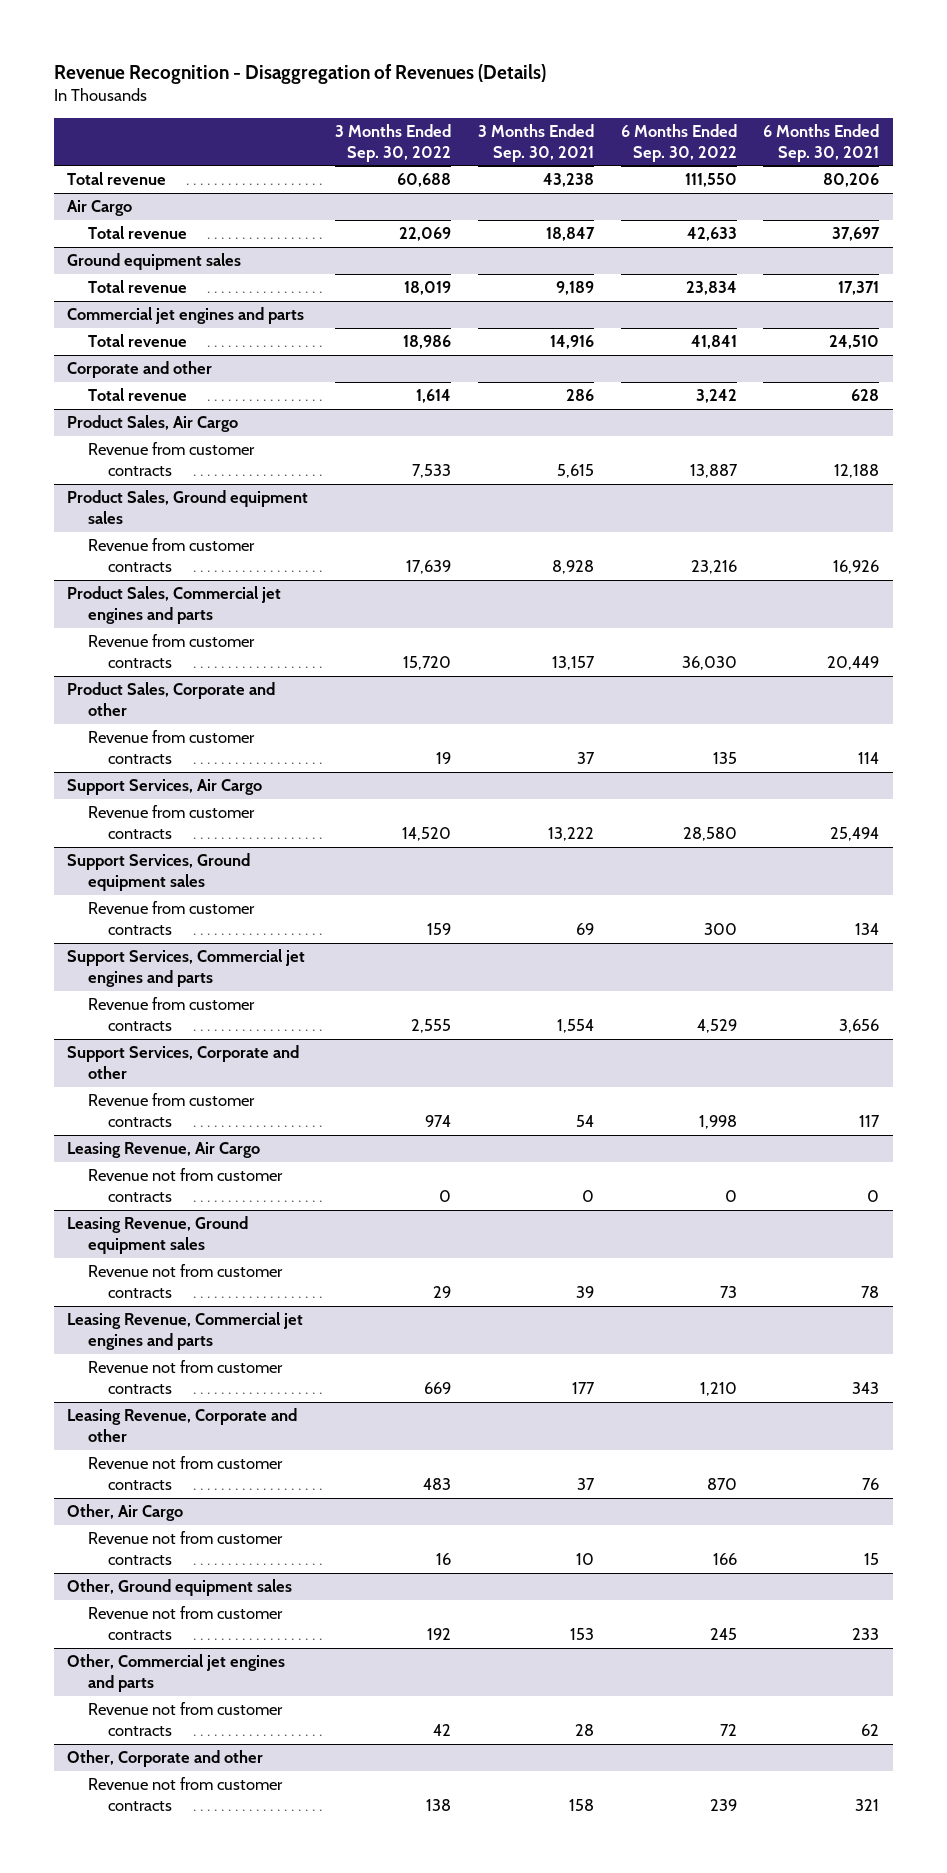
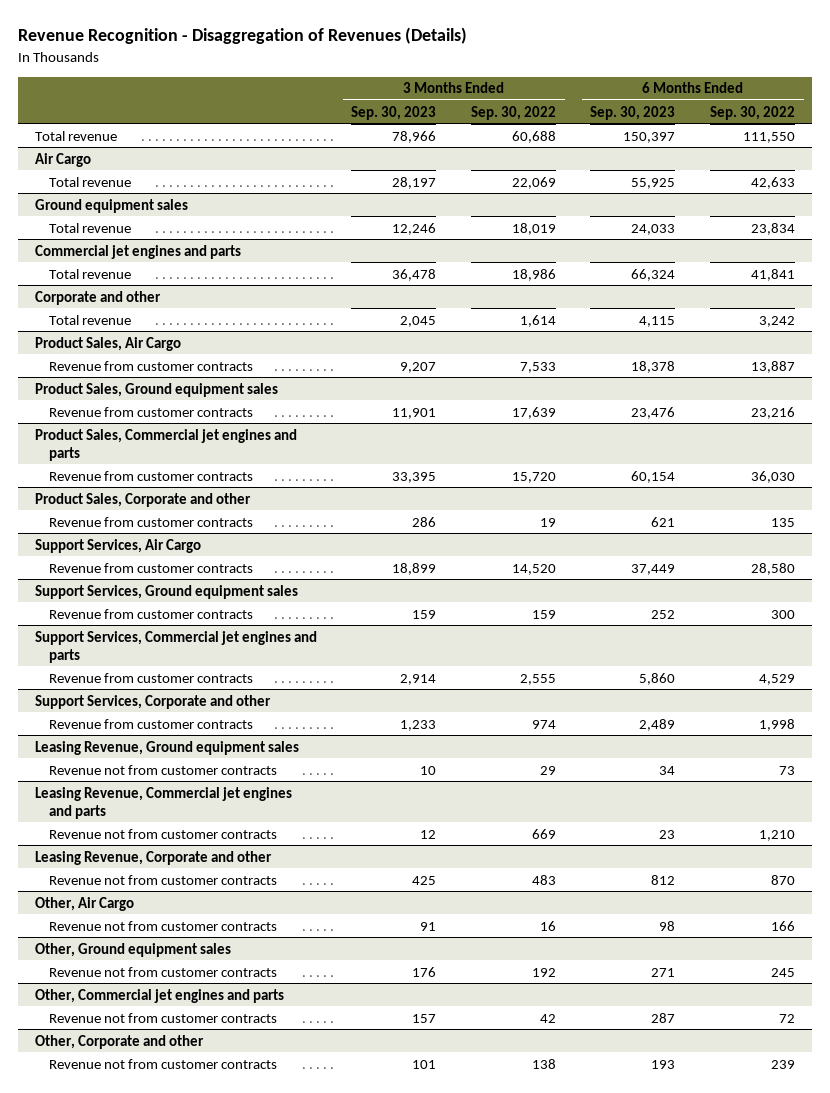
- | 3 Months Ended Sep. 30, 2022 | 3 Months Ended Sep. 30, 2021 | 6 Months Ended Sep. 30, 2022 | 6 Months Ended Sep. 30, 2021
+ | 3 Months Ended Sep. 30, 2023 | 3 Months Ended Sep. 30, 2022 | 6 Months Ended Sep. 30, 2023 | 6 Months Ended Sep. 30, 2022
- Leasing Revenue, Air Cargo
- Revenue not from customer contracts | 0 | 0 | 0 | 0

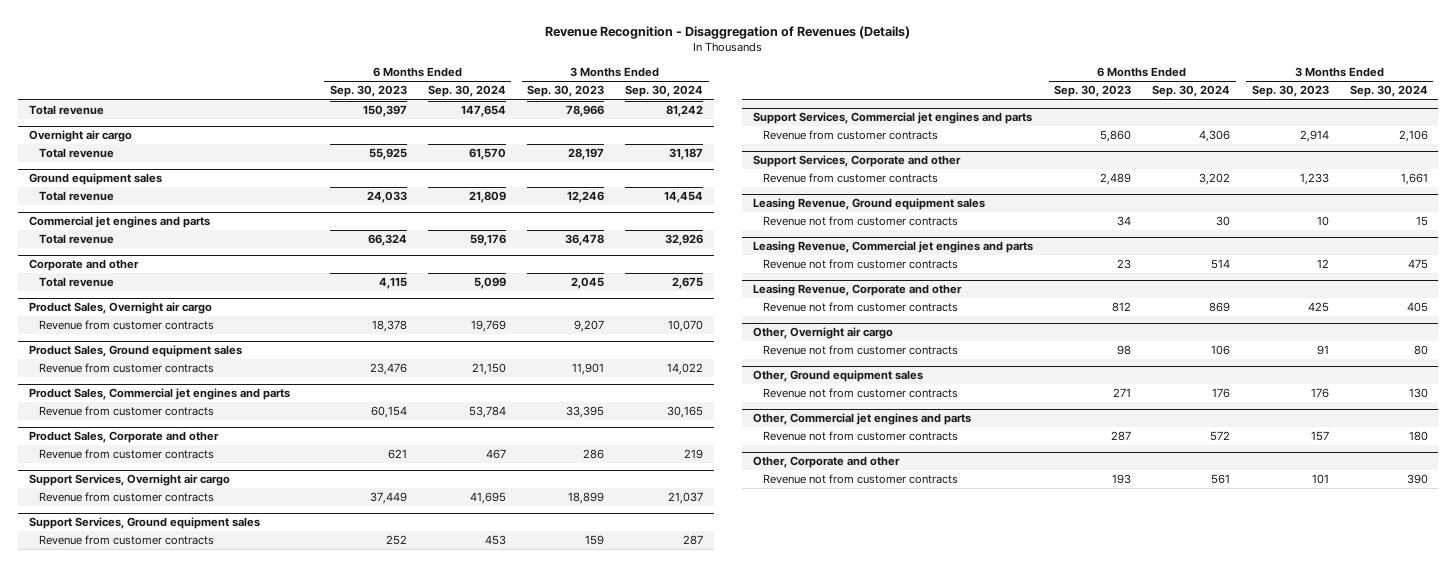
- | 3 Months Ended Sep. 30, 2023 | 3 Months Ended Sep. 30, 2022 | 6 Months Ended Sep. 30, 2023 | 6 Months Ended Sep. 30, 2022
+ | 6 Months Ended Sep. 30, 2023 | 6 Months Ended Sep. 30, 2024 | 3 Months Ended Sep. 30, 2023 | 3 Months Ended Sep. 30, 2024
- Air Cargo
+ Overnight air cargo
- Product Sales, Air Cargo
+ Product Sales, Overnight air cargo
- Support Services, Air Cargo
+ Support Services, Overnight air cargo
- Other, Air Cargo
+ Other, Overnight air cargo

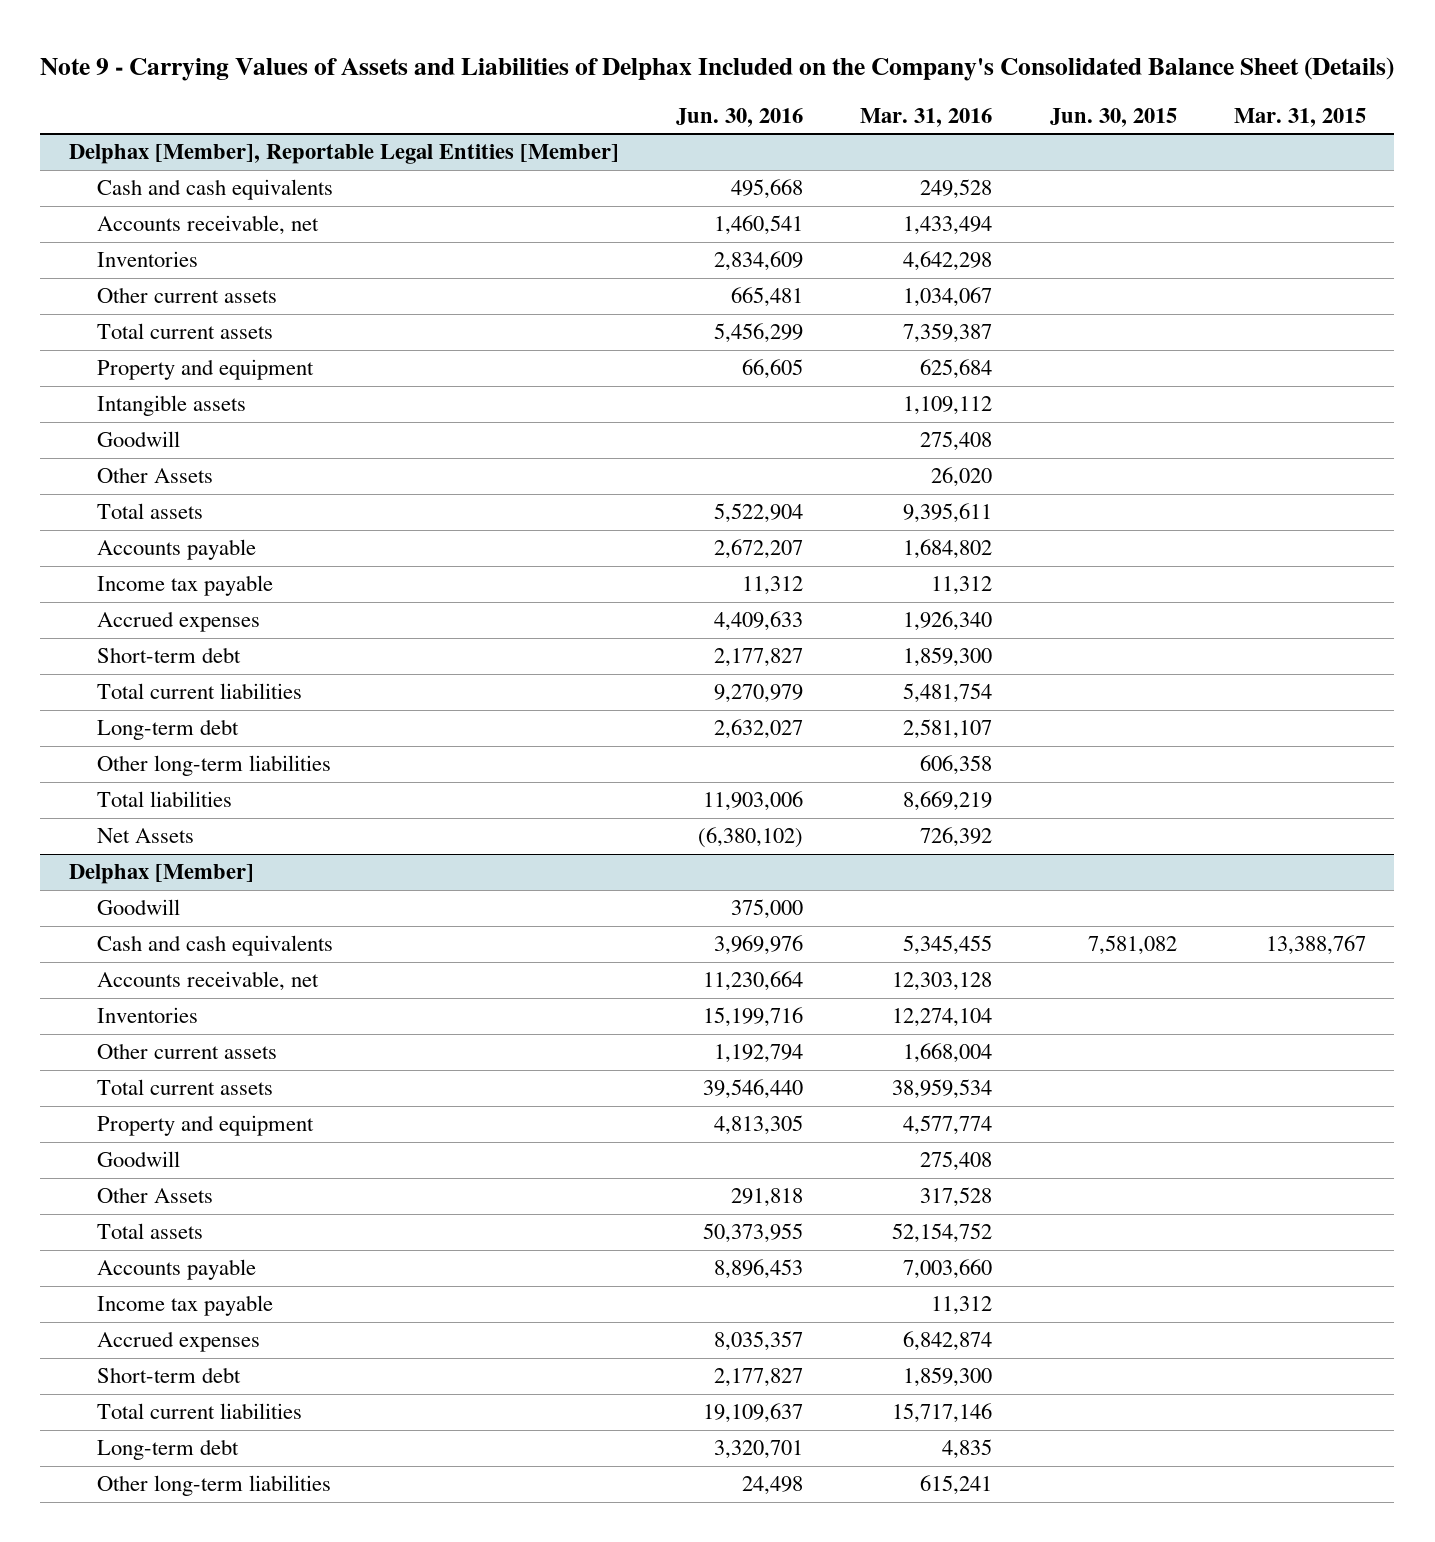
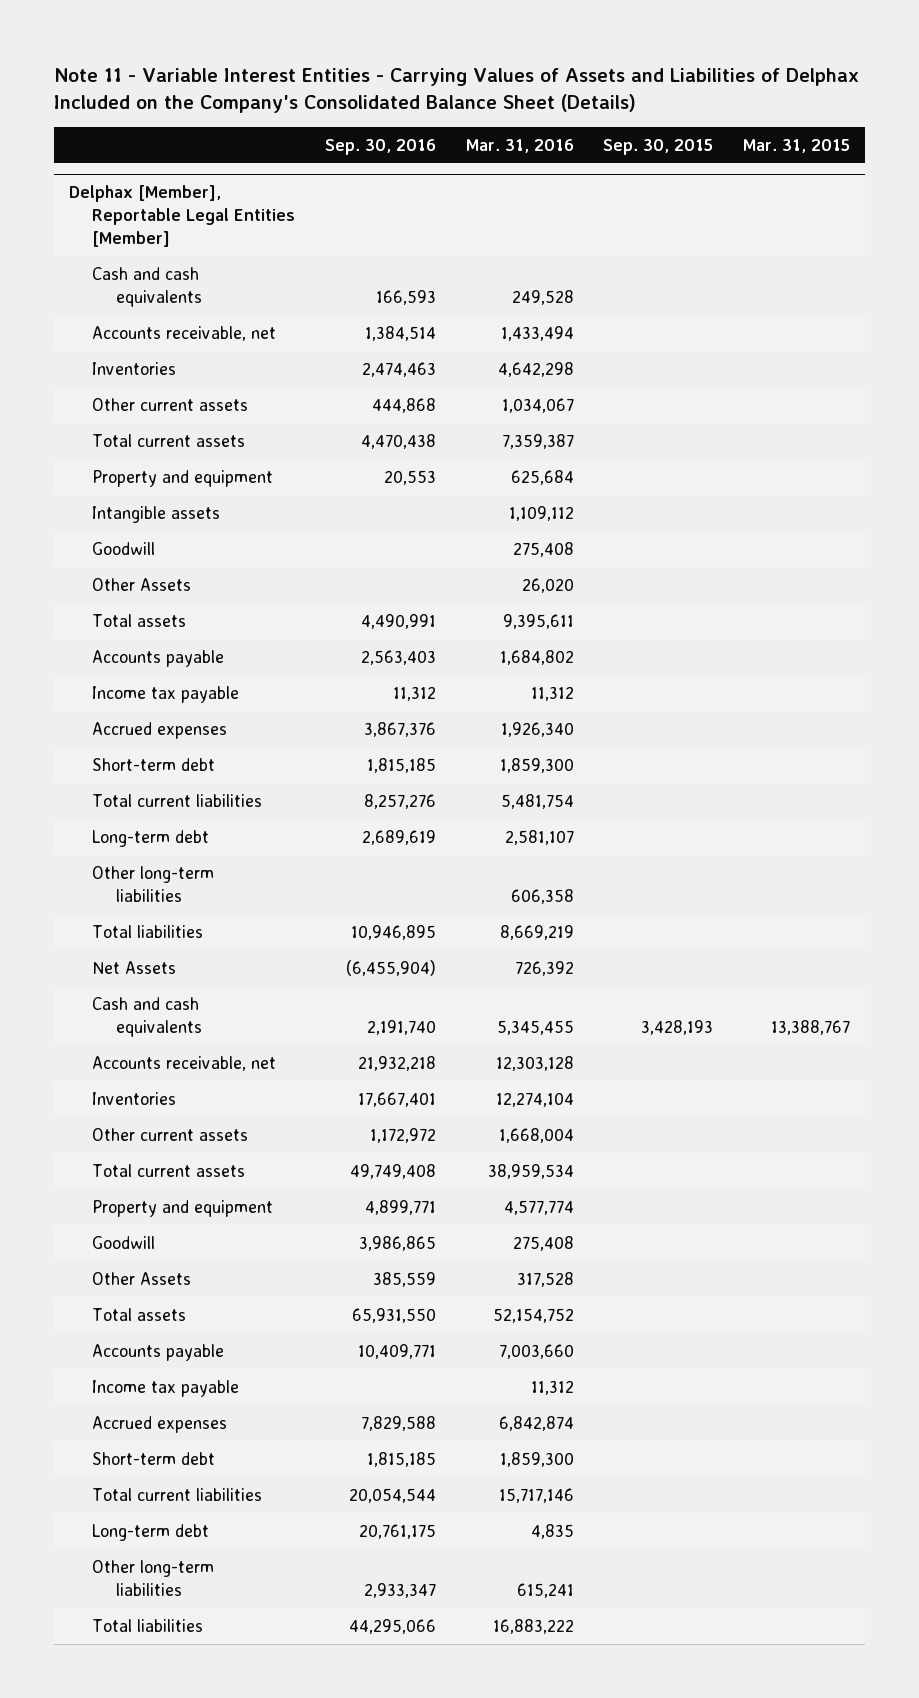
- Note 9 - Carrying Values of Assets and Liabilities of Delphax Included on the Company's Consolidated Balance Sheet (Details)
+ Note 11 - Variable Interest Entities - Carrying Values of Assets and Liabilities of Delphax Included on the Company's Consolidated Balance Sheet (Details)
- | Jun. 30, 2016 | Mar. 31, 2016 | Jun. 30, 2015 | Mar. 31, 2015
+ | Sep. 30, 2016 | Mar. 31, 2016 | Sep. 30, 2015 | Mar. 31, 2015
- Delphax [Member]
- Goodwill | 375,000 | | |
@ Delphax [Member], Reportable Legal Entities [Member]
+ Total liabilities | 44,295,066 | 16,883,222 | |

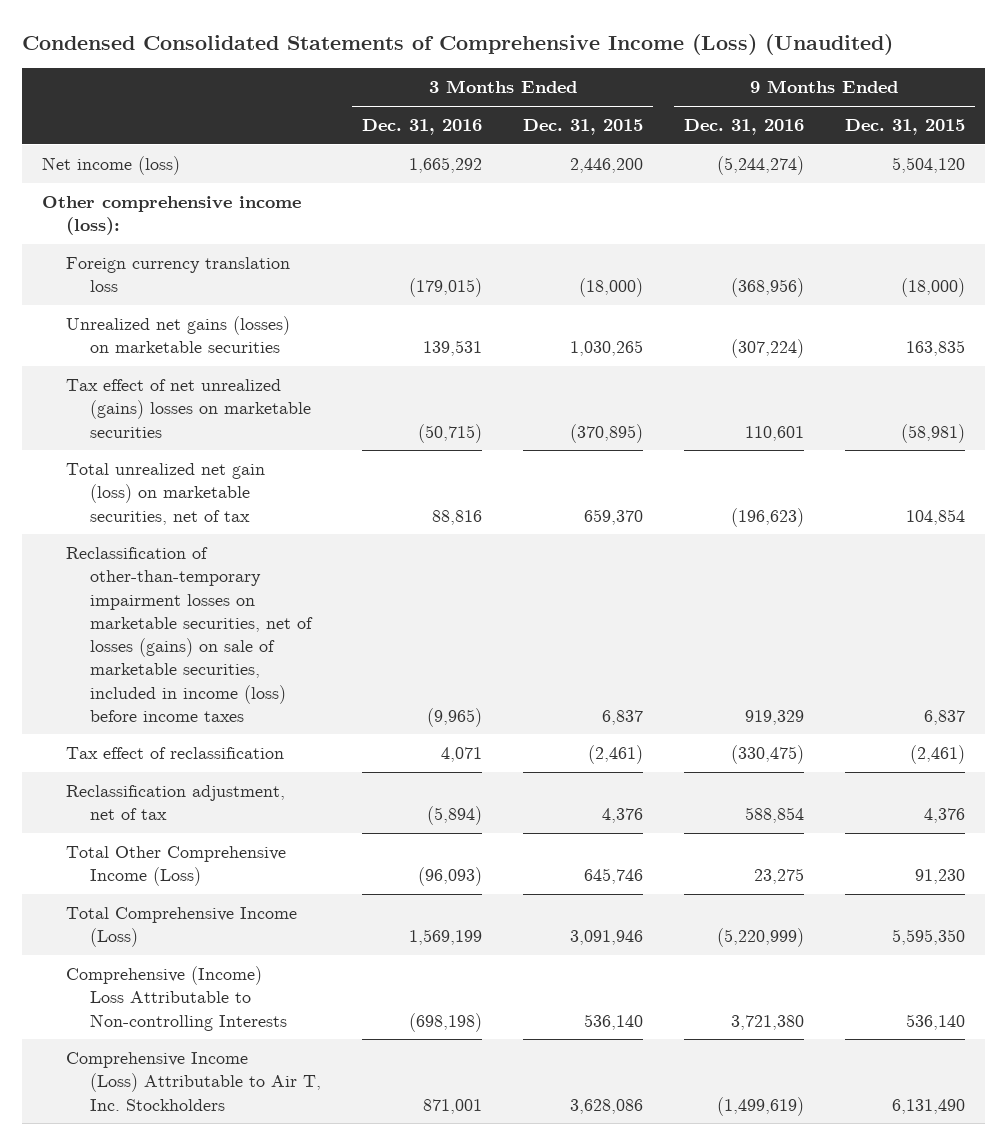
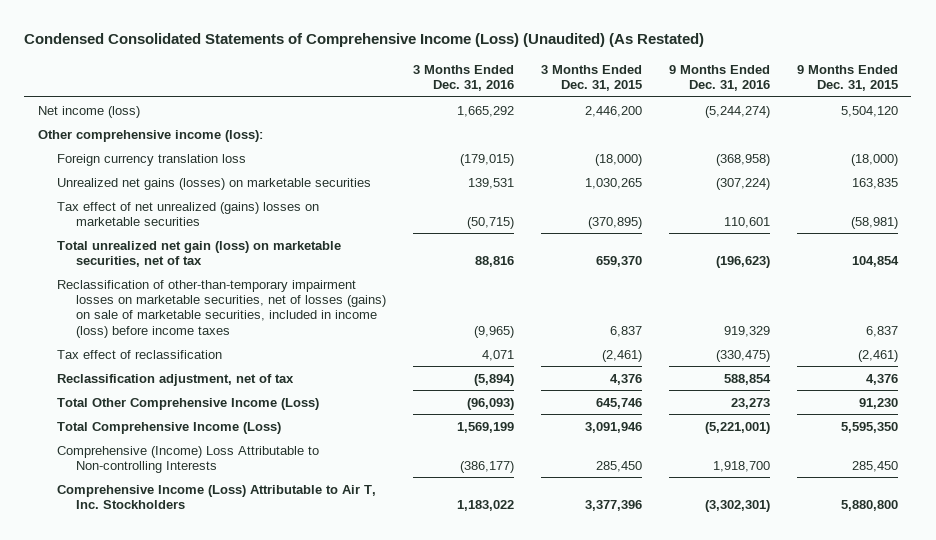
- Condensed Consolidated Statements of Comprehensive Income (Loss) (Unaudited)
+ Condensed Consolidated Statements of Comprehensive Income (Loss) (Unaudited) (As Restated)
- Foreign currency translation loss | (179,015) | (18,000) | (368,956) | (18,000)
+ Foreign currency translation loss | (179,015) | (18,000) | (368,958) | (18,000)
- Total Other Comprehensive Income (Loss) | (96,093) | 645,746 | 23,275 | 91,230
- Total Comprehensive Income (Loss) | 1,569,199 | 3,091,946 | (5,220,999) | 5,595,350
- Comprehensive (Income) Loss Attributable to Non-controlling Interests | (698,198) | 536,140 | 3,721,380 | 536,140
- Comprehensive Income (Loss) Attributable to Air T, Inc. Stockholders | 871,001 | 3,628,086 | (1,499,619) | 6,131,490
+ Total Other Comprehensive Income (Loss) | (96,093) | 645,746 | 23,273 | 91,230
+ Total Comprehensive Income (Loss) | 1,569,199 | 3,091,946 | (5,221,001) | 5,595,350
+ Comprehensive (Income) Loss Attributable to Non-controlling Interests | (386,177) | 285,450 | 1,918,700 | 285,450
+ Comprehensive Income (Loss) Attributable to Air T, Inc. Stockholders | 1,183,022 | 3,377,396 | (3,302,301) | 5,880,800

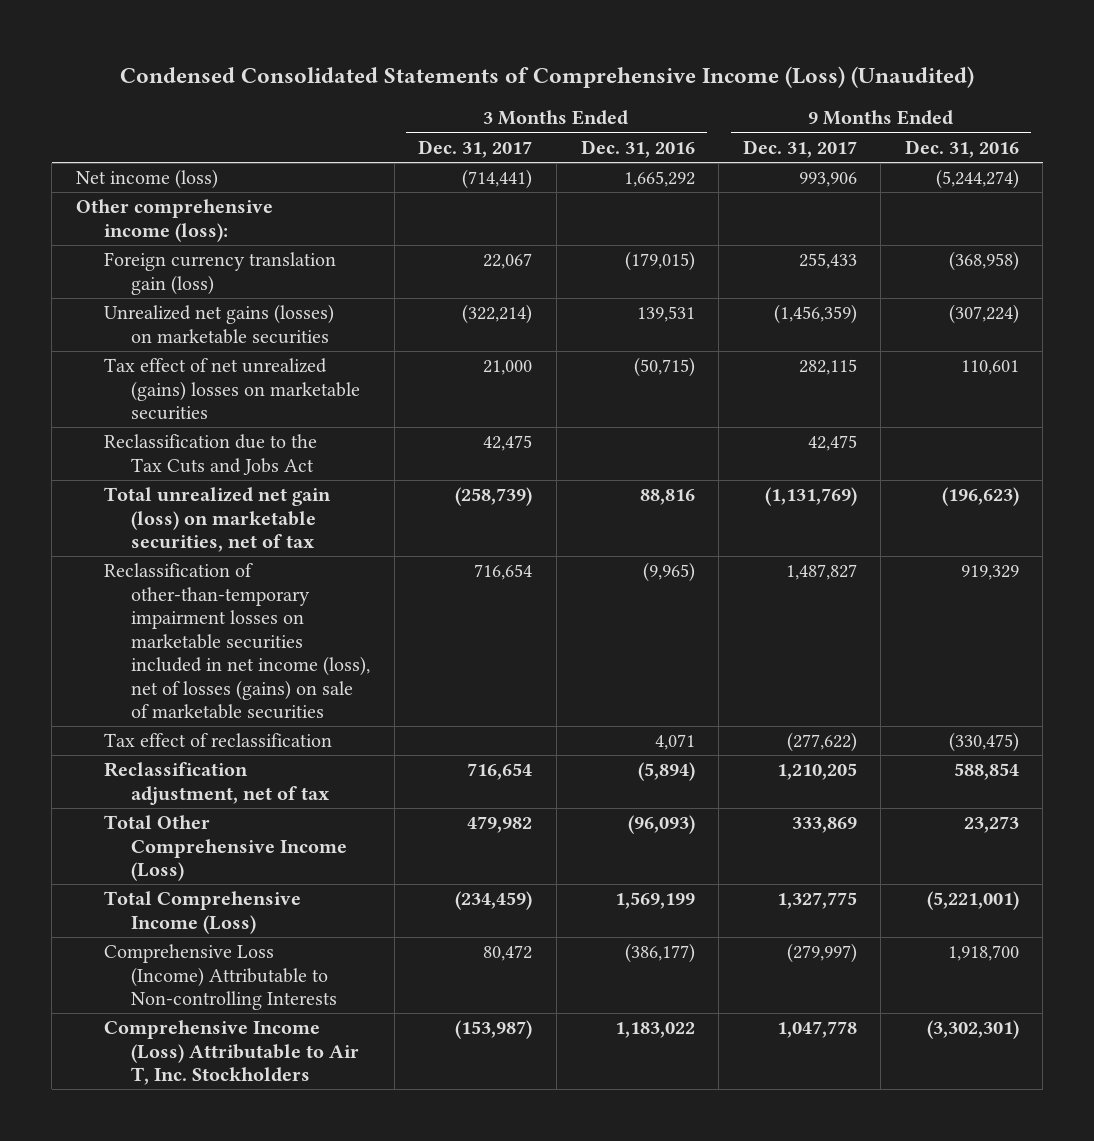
- Condensed Consolidated Statements of Comprehensive Income (Loss) (Unaudited) (As Restated)
+ Condensed Consolidated Statements of Comprehensive Income (Loss) (Unaudited)
- | 3 Months Ended Dec. 31, 2016 | 3 Months Ended Dec. 31, 2015 | 9 Months Ended Dec. 31, 2016 | 9 Months Ended Dec. 31, 2015
+ | 3 Months Ended Dec. 31, 2017 | 3 Months Ended Dec. 31, 2016 | 9 Months Ended Dec. 31, 2017 | 9 Months Ended Dec. 31, 2016
- Foreign currency translation loss | (179,015) | (18,000) | (368,958) | (18,000)
+ Foreign currency translation gain (loss) | 22,067 | (179,015) | 255,433 | (368,958)
+ Reclassification due to the Tax Cuts and Jobs Act | 42,475 | | 42,475 |
- Reclassification of other-than-temporary impairment losses on marketable securities, net of losses (gains) on sale of marketable securities, included in income (loss) before income taxes | (9,965) | 6,837 | 919,329 | 6,837
+ Reclassification of other-than-temporary impairment losses on marketable securities included in net income (loss), net of losses (gains) on sale of marketable securities | 716,654 | (9,965) | 1,487,827 | 919,329
- Comprehensive (Income) Loss Attributable to Non-controlling Interests | (386,177) | 285,450 | 1,918,700 | 285,450
+ Comprehensive Loss (Income) Attributable to Non-controlling Interests | 80,472 | (386,177) | (279,997) | 1,918,700

